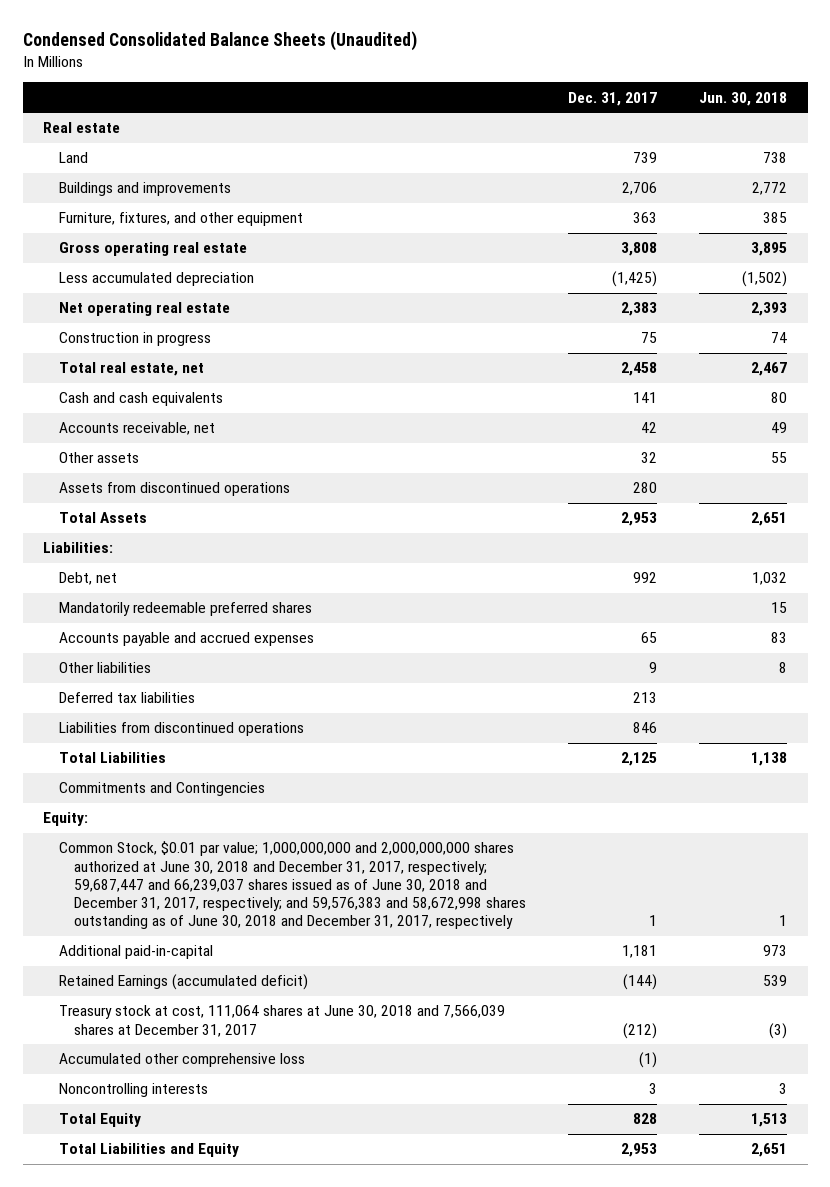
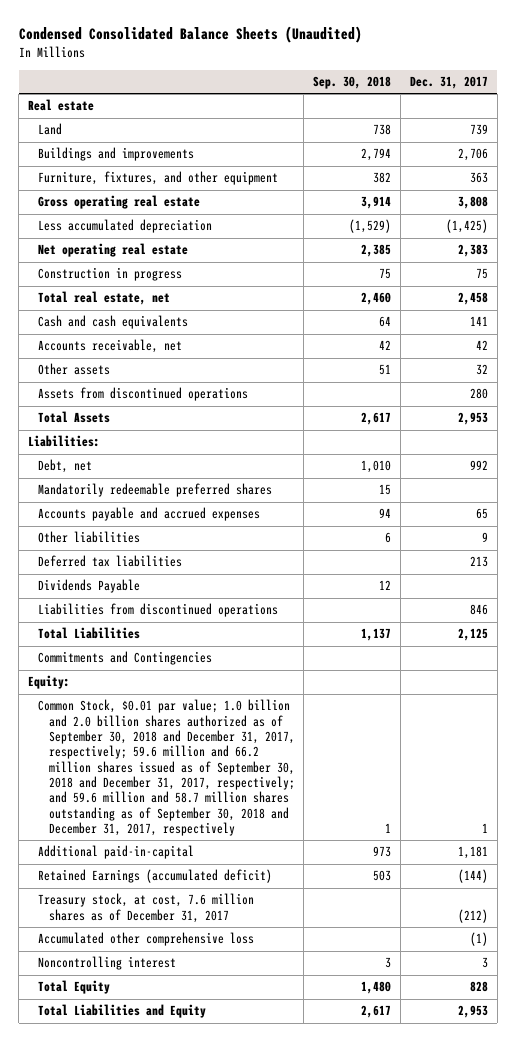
- | Dec. 31, 2017 | Jun. 30, 2018
+ | Sep. 30, 2018 | Dec. 31, 2017
+ Dividends Payable | 12 |
- Common Stock, $0.01 par value; 1,000,000,000 and 2,000,000,000 shares authorized at June 30, 2018 and December 31, 2017, respectively; 59,687,447 and 66,239,037 shares issued as of June 30, 2018 and December 31, 2017, respectively; and 59,576,383 and 58,672,998 shares outstanding as of June 30, 2018 and December 31, 2017, respectively | 1 | 1
+ Common Stock, $0.01 par value; 1.0 billion and 2.0 billion shares authorized as of September 30, 2018 and December 31, 2017, respectively; 59.6 million and 66.2 million shares issued as of September 30, 2018 and December 31, 2017, respectively; and 59.6 million and 58.7 million shares outstanding as of September 30, 2018 and December 31, 2017, respectively | 1 | 1
- Treasury stock at cost, 111,064 shares at June 30, 2018 and 7,566,039 shares at December 31, 2017 | (212) | (3)
+ Treasury stock, at cost, 7.6 million shares as of December 31, 2017 | | (212)
- Noncontrolling interests | 3 | 3
+ Noncontrolling interest | 3 | 3

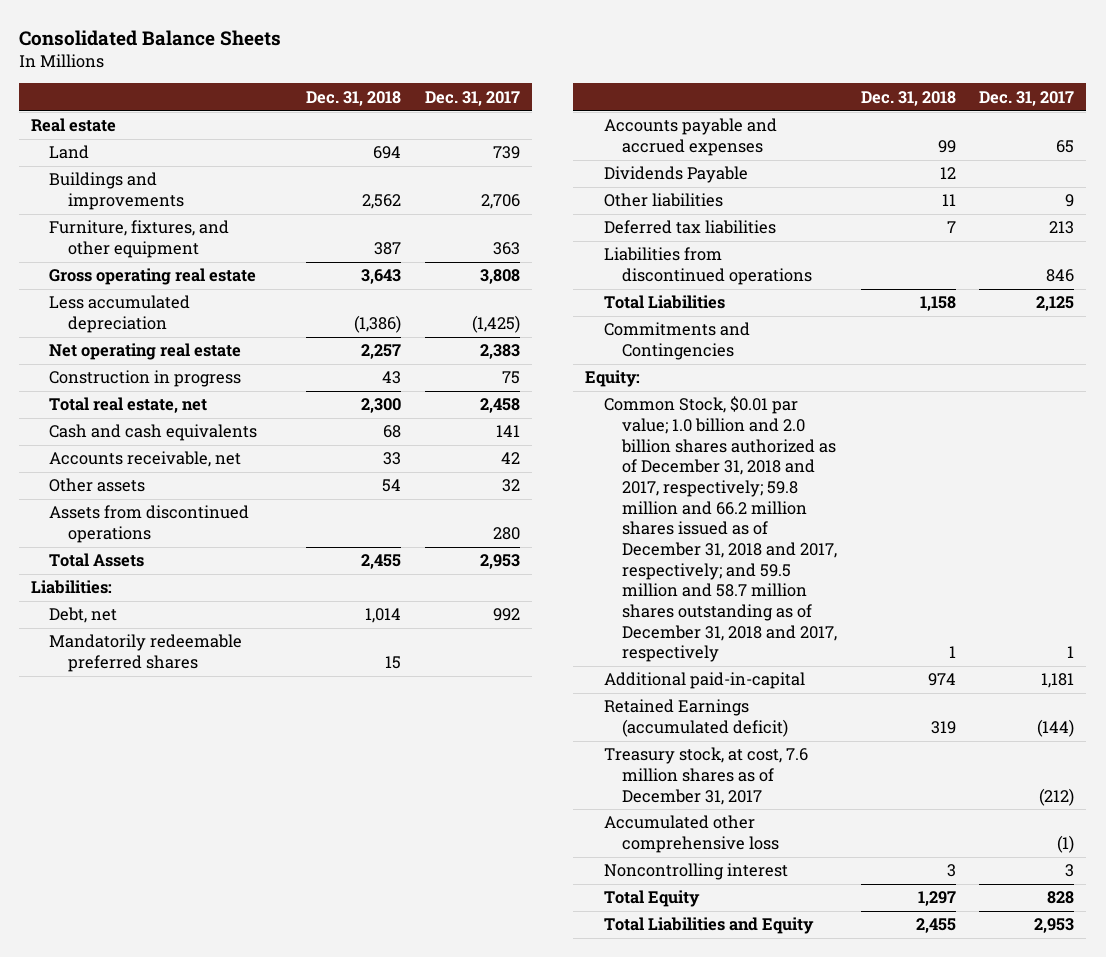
- Condensed Consolidated Balance Sheets (Unaudited)
+ Consolidated Balance Sheets
- | Sep. 30, 2018 | Dec. 31, 2017
+ | Dec. 31, 2018 | Dec. 31, 2017
moved up: Dividends Payable | 12 |
- Common Stock, $0.01 par value; 1.0 billion and 2.0 billion shares authorized as of September 30, 2018 and December 31, 2017, respectively; 59.6 million and 66.2 million shares issued as of September 30, 2018 and December 31, 2017, respectively; and 59.6 million and 58.7 million shares outstanding as of September 30, 2018 and December 31, 2017, respectively | 1 | 1
+ Common Stock, $0.01 par value; 1.0 billion and 2.0 billion shares authorized as of December 31, 2018 and 2017, respectively; 59.8 million and 66.2 million shares issued as of December 31, 2018 and 2017, respectively; and 59.5 million and 58.7 million shares outstanding as of December 31, 2018 and 2017, respectively | 1 | 1

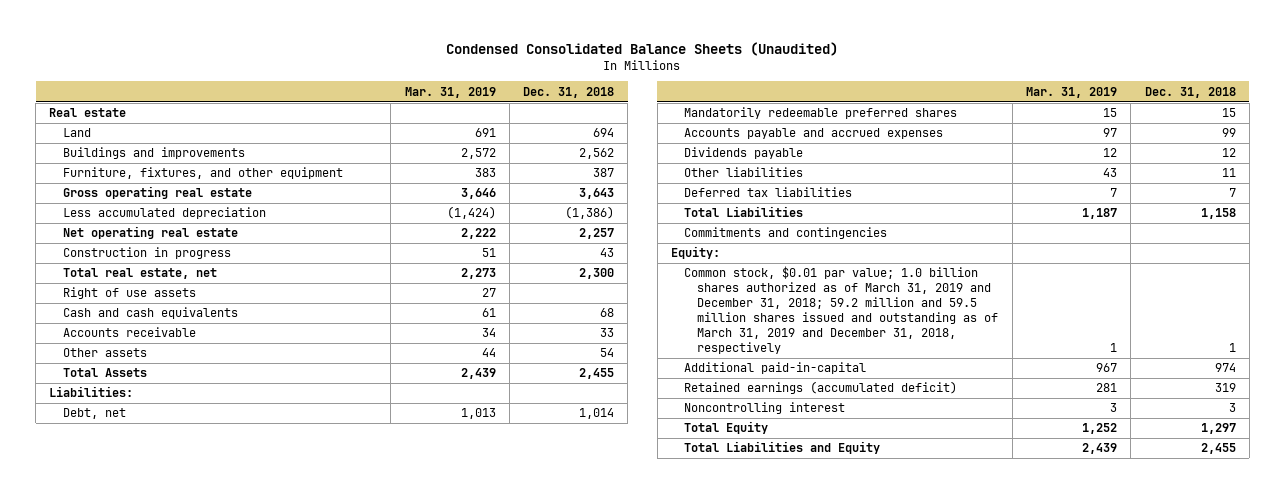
- Consolidated Balance Sheets
+ Condensed Consolidated Balance Sheets (Unaudited)
- | Dec. 31, 2018 | Dec. 31, 2017
+ | Mar. 31, 2019 | Dec. 31, 2018
+ Right of use assets | 27 |
- Accounts receivable, net | 33 | 42
+ Accounts receivable | 34 | 33
- Assets from discontinued operations | | 280
- Dividends Payable | 12 |
+ Dividends payable | 12 | 12
- Liabilities from discontinued operations | | 846
- Commitments and Contingencies
+ Commitments and contingencies
- Common Stock, $0.01 par value; 1.0 billion and 2.0 billion shares authorized as of December 31, 2018 and 2017, respectively; 59.8 million and 66.2 million shares issued as of December 31, 2018 and 2017, respectively; and 59.5 million and 58.7 million shares outstanding as of December 31, 2018 and 2017, respectively | 1 | 1
+ Common stock, $0.01 par value; 1.0 billion shares authorized as of March 31, 2019 and December 31, 2018; 59.2 million and 59.5 million shares issued and outstanding as of March 31, 2019 and December 31, 2018, respectively | 1 | 1
- Retained Earnings (accumulated deficit) | 319 | (144)
- Treasury stock, at cost, 7.6 million shares as of December 31, 2017 | | (212)
- Accumulated other comprehensive loss | | (1)
+ Retained earnings (accumulated deficit) | 281 | 319

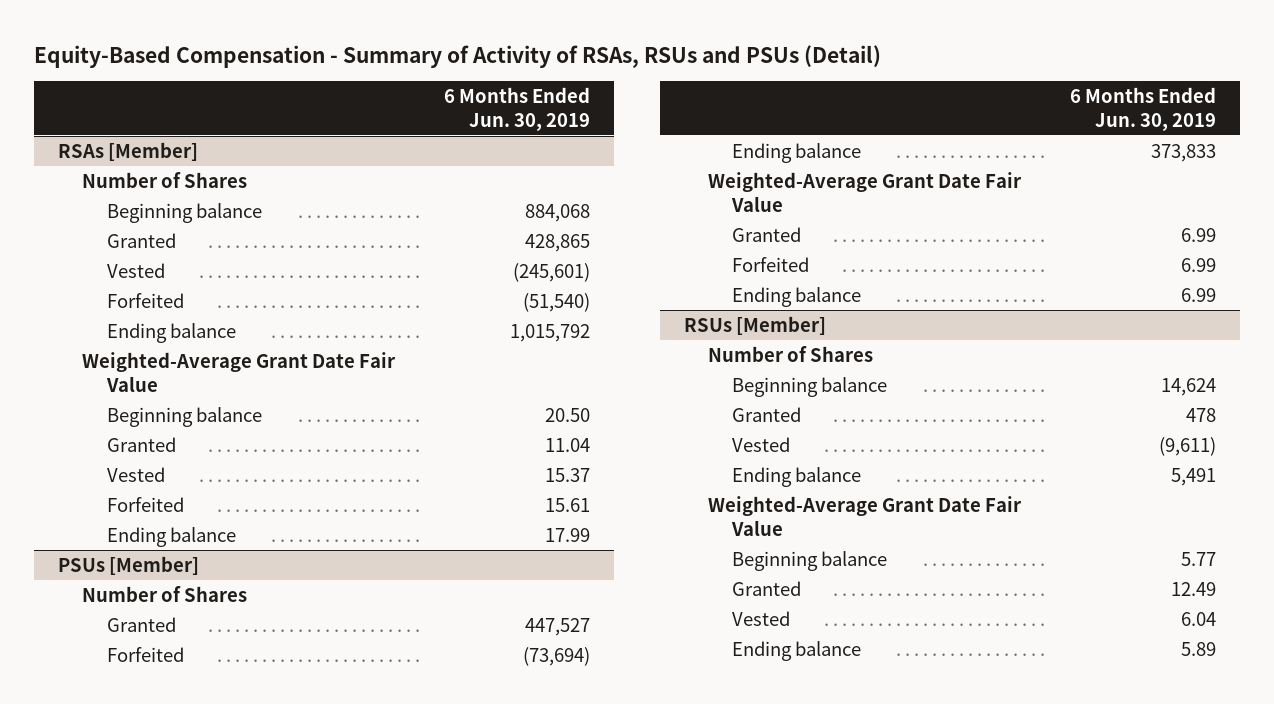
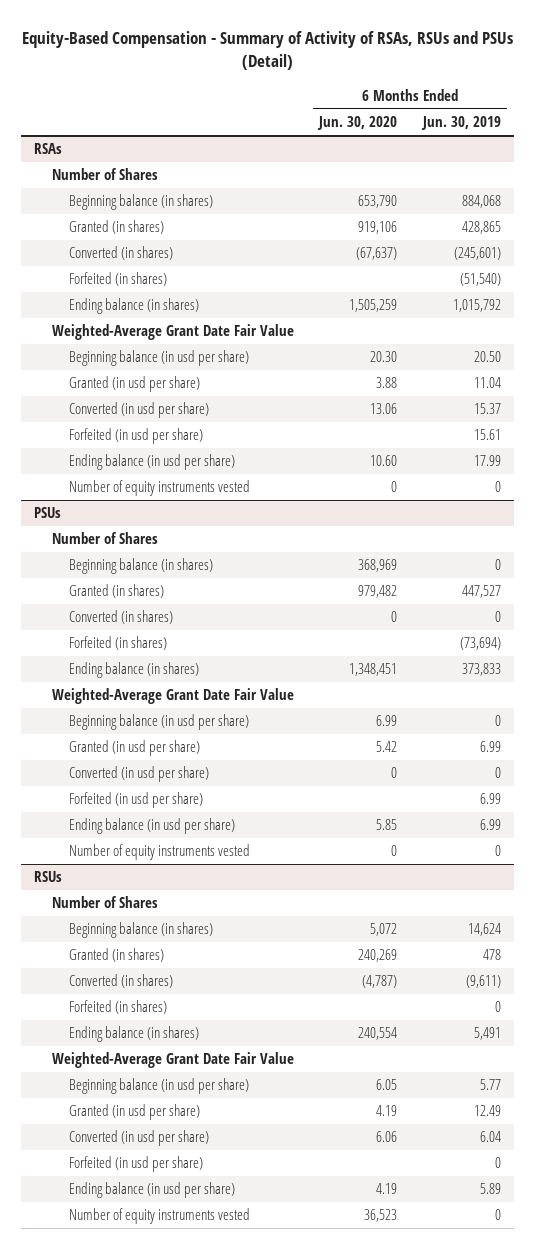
- | 6 Months Ended Jun. 30, 2019
+ | 6 Months Ended Jun. 30, 2020 | 6 Months Ended Jun. 30, 2019
- RSAs [Member]
+ RSAs
- Beginning balance | 884,068
- Granted | 428,865
- Vested | (245,601)
- Forfeited | (51,540)
- Ending balance | 1,015,792
+ Beginning balance (in shares) | 653,790 | 884,068
+ Granted (in shares) | 919,106 | 428,865
+ Converted (in shares) | (67,637) | (245,601)
+ Forfeited (in shares) | | (51,540)
+ Ending balance (in shares) | 1,505,259 | 1,015,792
- Beginning balance | 20.50
- Granted | 11.04
- Vested | 15.37
- Forfeited | 15.61
- Ending balance | 17.99
- PSUs [Member]
+ Beginning balance (in usd per share) | 20.30 | 20.50
+ Granted (in usd per share) | 3.88 | 11.04
+ Converted (in usd per share) | 13.06 | 15.37
+ Forfeited (in usd per share) | | 15.61
+ Ending balance (in usd per share) | 10.60 | 17.99
+ Number of equity instruments vested | 0 | 0
+ PSUs
- Granted | 447,527
- Forfeited | (73,694)
- Ending balance | 373,833
+ Beginning balance (in shares) | 368,969 | 0
+ Granted (in shares) | 979,482 | 447,527
+ Converted (in shares) | 0 | 0
+ Forfeited (in shares) | | (73,694)
+ Ending balance (in shares) | 1,348,451 | 373,833
- Granted | 6.99
- Forfeited | 6.99
- Ending balance | 6.99
- RSUs [Member]
+ Beginning balance (in usd per share) | 6.99 | 0
+ Granted (in usd per share) | 5.42 | 6.99
+ Converted (in usd per share) | 0 | 0
+ Forfeited (in usd per share) | | 6.99
+ Ending balance (in usd per share) | 5.85 | 6.99
+ Number of equity instruments vested | 0 | 0
+ RSUs
- Beginning balance | 14,624
- Granted | 478
- Vested | (9,611)
- Ending balance | 5,491
+ Beginning balance (in shares) | 5,072 | 14,624
+ Granted (in shares) | 240,269 | 478
+ Converted (in shares) | (4,787) | (9,611)
+ Forfeited (in shares) | | 0
+ Ending balance (in shares) | 240,554 | 5,491
- Beginning balance | 5.77
- Granted | 12.49
- Vested | 6.04
- Ending balance | 5.89
+ Beginning balance (in usd per share) | 6.05 | 5.77
+ Granted (in usd per share) | 4.19 | 12.49
+ Converted (in usd per share) | 6.06 | 6.04
+ Forfeited (in usd per share) | | 0
+ Ending balance (in usd per share) | 4.19 | 5.89
+ Number of equity instruments vested | 36,523 | 0

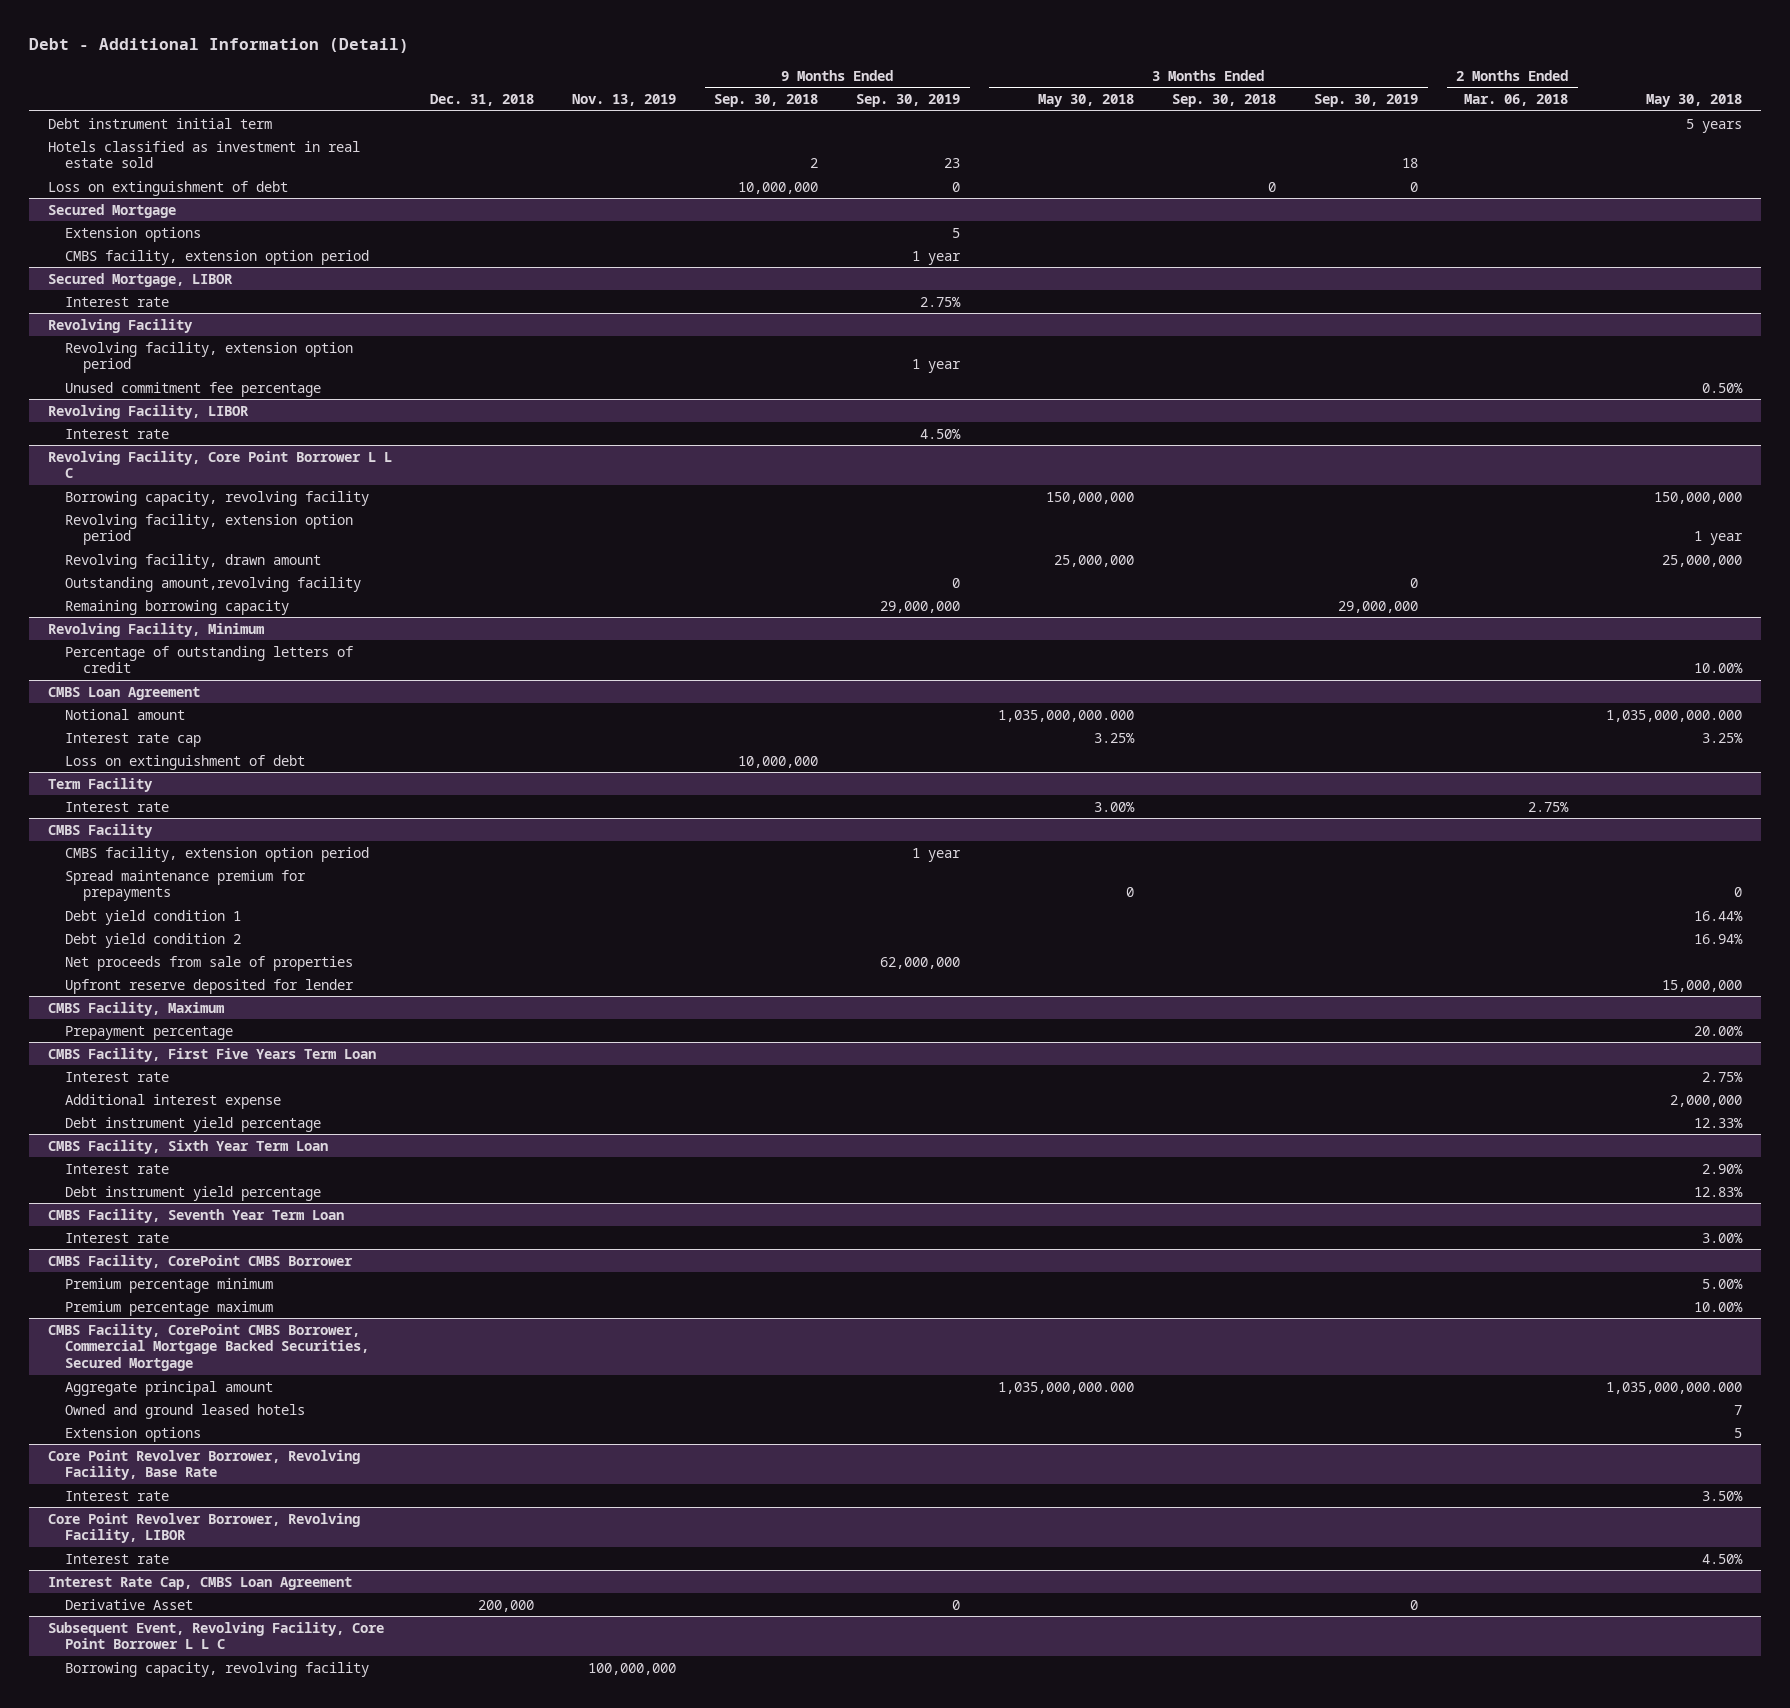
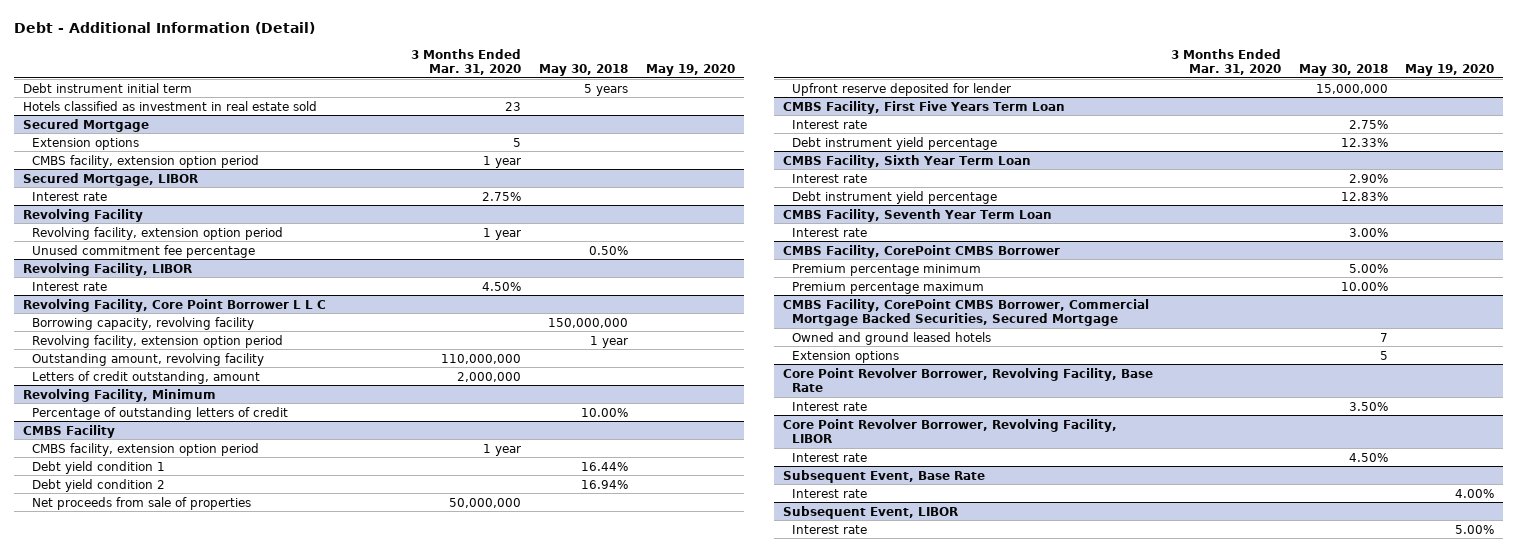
- | Dec. 31, 2018 | Nov. 13, 2019 | 9 Months Ended Sep. 30, 2018 | 9 Months Ended Sep. 30, 2019 | 3 Months Ended May 30, 2018 | 3 Months Ended Sep. 30, 2018 | 3 Months Ended Sep. 30, 2019 | 2 Months Ended Mar. 06, 2018 | May 30, 2018
+ | 3 Months Ended Mar. 31, 2020 | May 30, 2018 | May 19, 2020
- Loss on extinguishment of debt | | | 10,000,000 | 0 | | 0 | 0 | |
@ Revolving Facility, Core Point Borrower L L C
- Revolving facility, drawn amount | | | | | 25,000,000 | | | | 25,000,000
- Outstanding amount,revolving facility | | | | 0 | | | 0 | |
- Remaining borrowing capacity | | | | 29,000,000 | | | 29,000,000 | |
+ Outstanding amount, revolving facility | 110,000,000 | |
+ Letters of credit outstanding, amount | 2,000,000 | |
- CMBS Loan Agreement
- Notional amount | | | | | 1,035,000,000.000 | | | | 1,035,000,000.000
- Interest rate cap | | | | | 3.25% | | | | 3.25%
- Loss on extinguishment of debt | | | 10,000,000 | | | | | |
- Term Facility
- Interest rate | | | | | 3.00% | | | 2.75% |
@ CMBS Facility
- Spread maintenance premium for prepayments | | | | | 0 | | | | 0
- CMBS Facility, Maximum
- Prepayment percentage | | | | | | | | | 20.00%
@ CMBS Facility, First Five Years Term Loan
- Additional interest expense | | | | | | | | | 2,000,000
@ CMBS Facility, CorePoint CMBS Borrower, Commercial Mortgage Backed Securities, Secured Mortgage
- Aggregate principal amount | | | | | 1,035,000,000.000 | | | | 1,035,000,000.000
- Interest Rate Cap, CMBS Loan Agreement
- Derivative Asset | 200,000 | | | 0 | | | 0 | |
- Subsequent Event, Revolving Facility, Core Point Borrower L L C
- Borrowing capacity, revolving facility | | 100,000,000 | | | | | | |
+ Subsequent Event, Base Rate
+ Interest rate | | | 4.00%
+ Subsequent Event, LIBOR
+ Interest rate | | | 5.00%

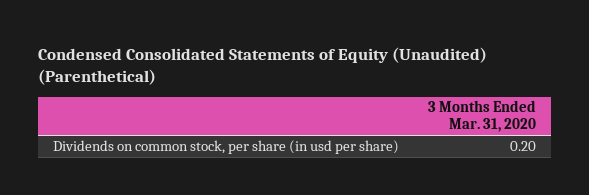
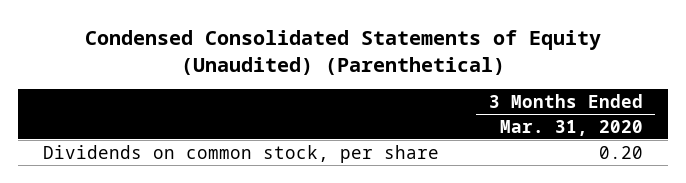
- Dividends on common stock, per share (in usd per share) | 0.20
+ Dividends on common stock, per share | 0.20

